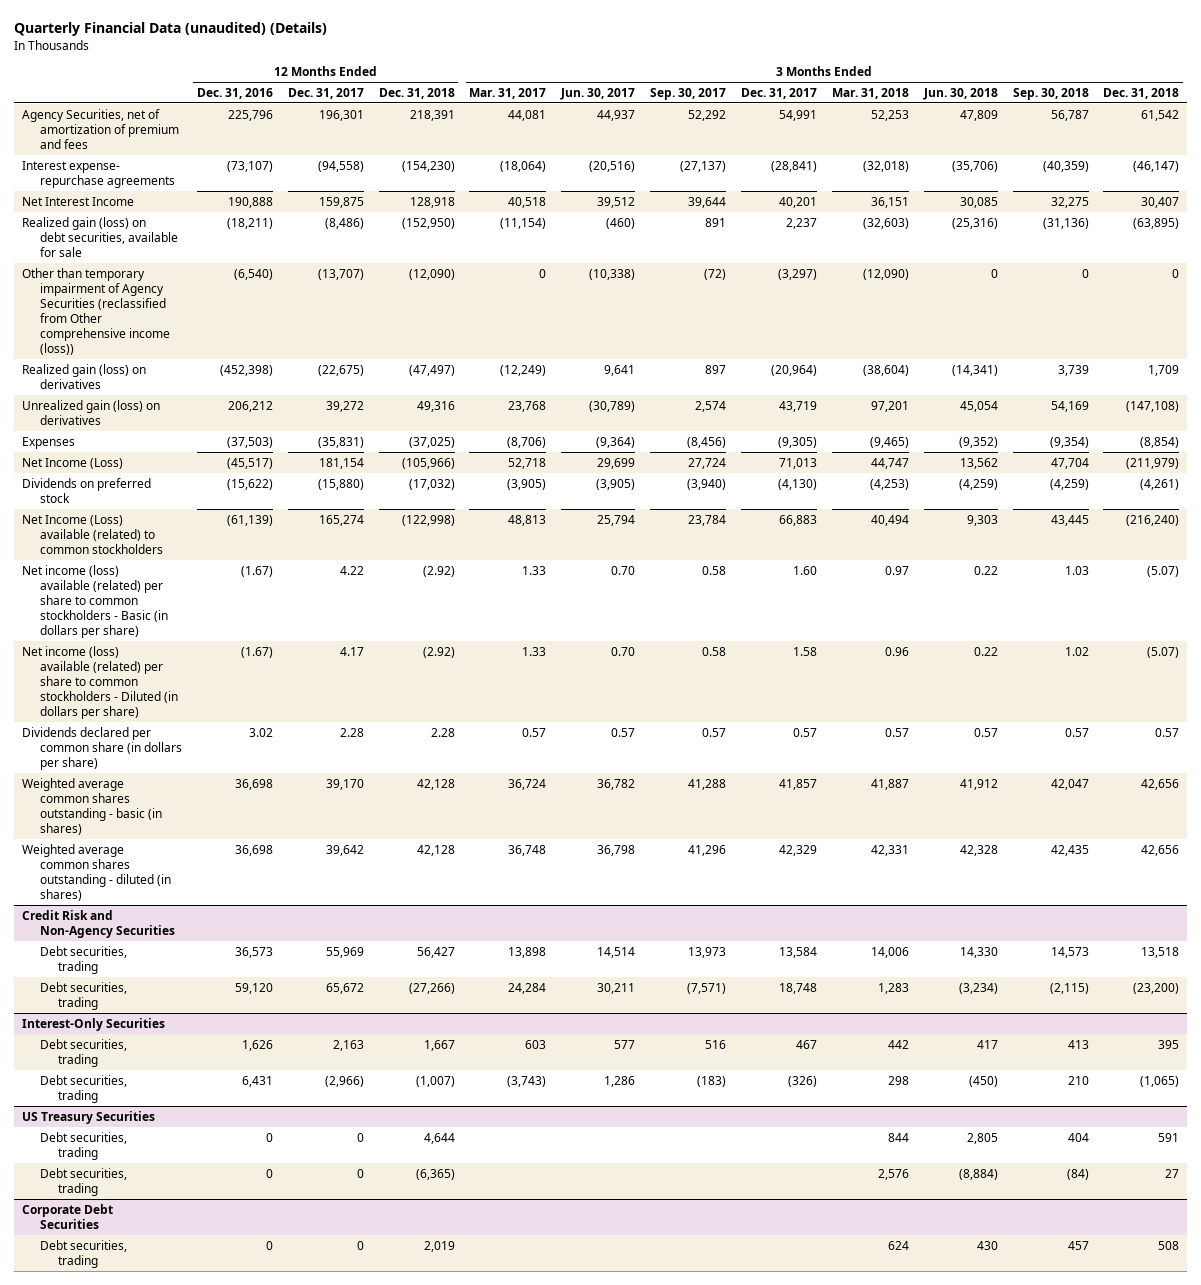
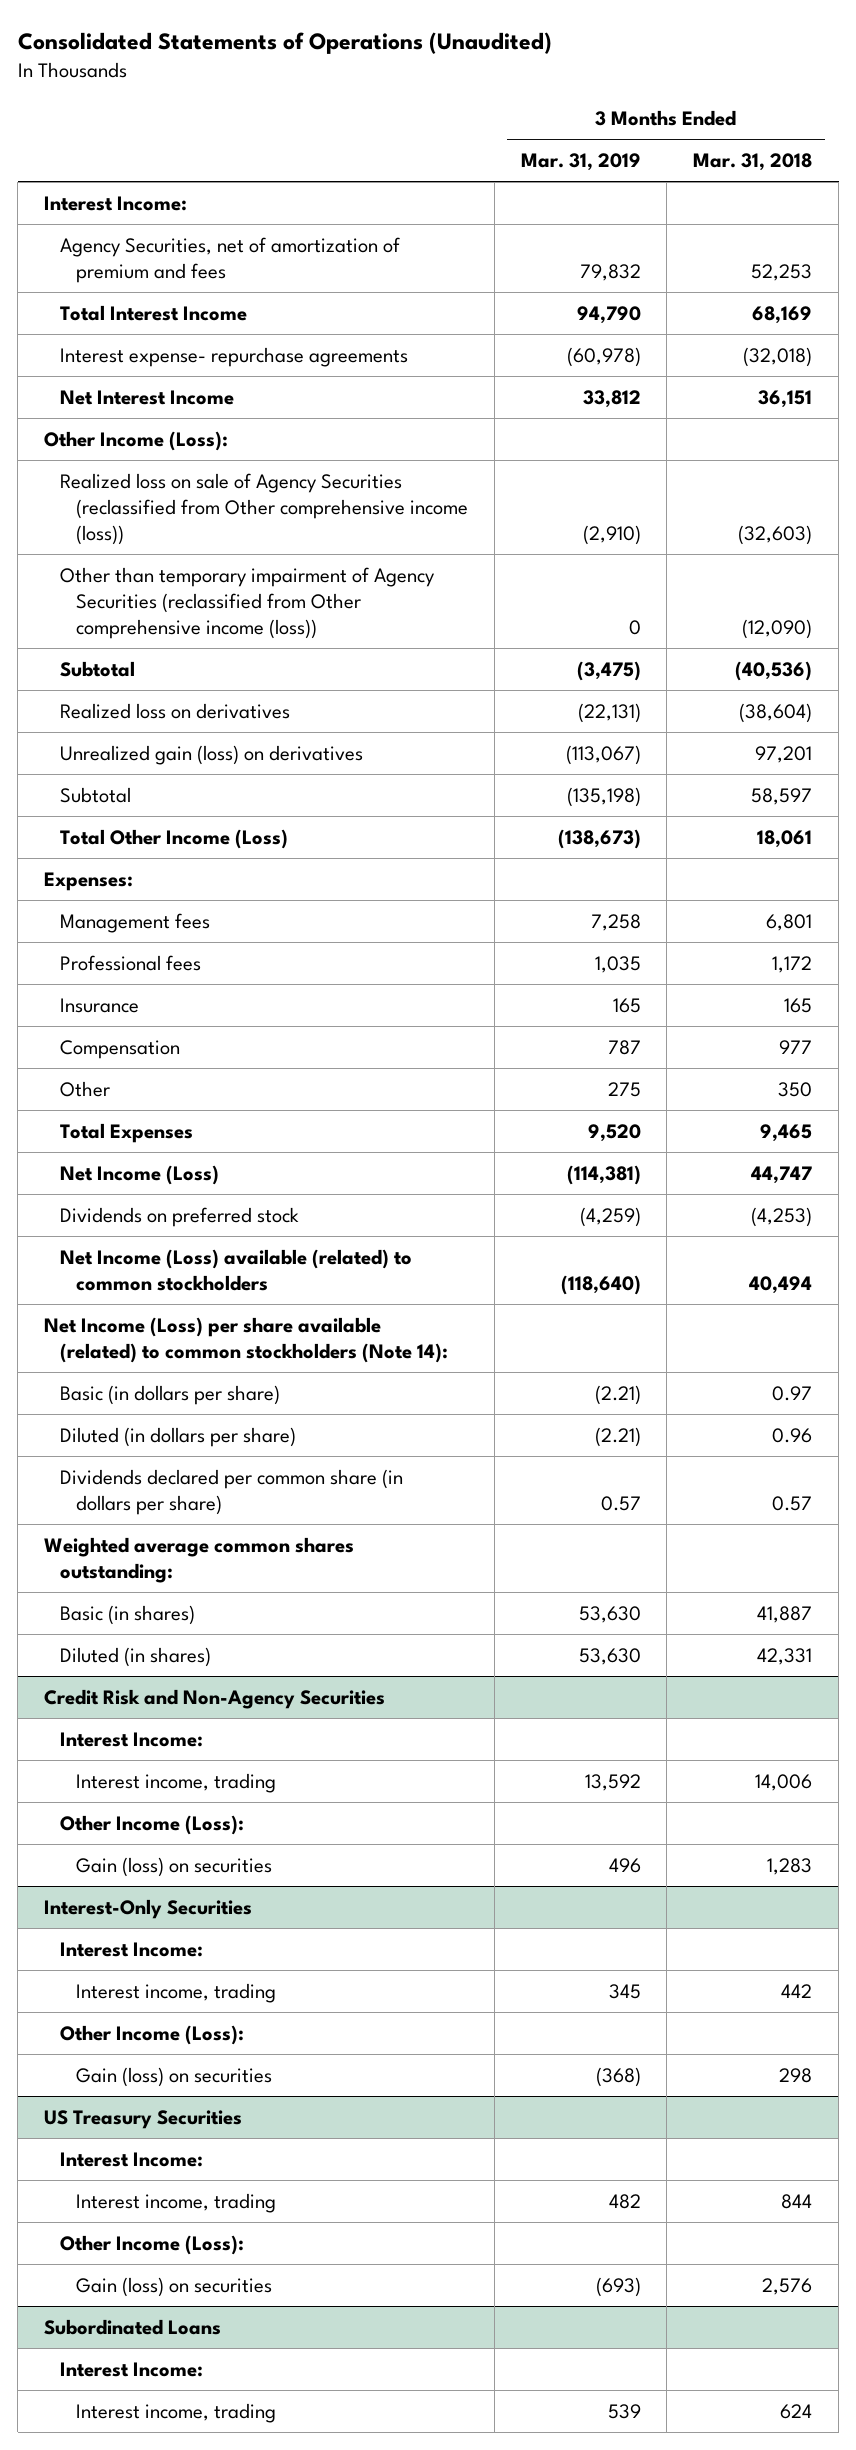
- Quarterly Financial Data (unaudited) (Details)
+ Consolidated Statements of Operations (Unaudited)
- | 12 Months Ended Dec. 31, 2016 | 12 Months Ended Dec. 31, 2017 | 12 Months Ended Dec. 31, 2018 | 3 Months Ended Mar. 31, 2017 | 3 Months Ended Jun. 30, 2017 | 3 Months Ended Sep. 30, 2017 | 3 Months Ended Dec. 31, 2017 | 3 Months Ended Mar. 31, 2018 | 3 Months Ended Jun. 30, 2018 | 3 Months Ended Sep. 30, 2018 | 3 Months Ended Dec. 31, 2018
+ | 3 Months Ended Mar. 31, 2019 | 3 Months Ended Mar. 31, 2018
+ Interest Income:
+ Total Interest Income | 94,790 | 68,169
- Realized gain (loss) on debt securities, available for sale | (18,211) | (8,486) | (152,950) | (11,154) | (460) | 891 | 2,237 | (32,603) | (25,316) | (31,136) | (63,895)
+ Other Income (Loss):
+ Realized loss on sale of Agency Securities (reclassified from Other comprehensive income (loss)) | (2,910) | (32,603)
- Realized gain (loss) on derivatives | (452,398) | (22,675) | (47,497) | (12,249) | 9,641 | 897 | (20,964) | (38,604) | (14,341) | 3,739 | 1,709
+ Subtotal | (3,475) | (40,536)
+ Realized loss on derivatives | (22,131) | (38,604)
- Expenses | (37,503) | (35,831) | (37,025) | (8,706) | (9,364) | (8,456) | (9,305) | (9,465) | (9,352) | (9,354) | (8,854)
+ Subtotal | (135,198) | 58,597
+ Total Other Income (Loss) | (138,673) | 18,061
+ Expenses:
+ Management fees | 7,258 | 6,801
+ Professional fees | 1,035 | 1,172
+ Insurance | 165 | 165
+ Compensation | 787 | 977
+ Other | 275 | 350
+ Total Expenses | 9,520 | 9,465
- Net income (loss) available (related) per share to common stockholders - Basic (in dollars per share) | (1.67) | 4.22 | (2.92) | 1.33 | 0.70 | 0.58 | 1.60 | 0.97 | 0.22 | 1.03 | (5.07)
- Net income (loss) available (related) per share to common stockholders - Diluted (in dollars per share) | (1.67) | 4.17 | (2.92) | 1.33 | 0.70 | 0.58 | 1.58 | 0.96 | 0.22 | 1.02 | (5.07)
+ Net Income (Loss) per share available (related) to common stockholders (Note 14):
+ Basic (in dollars per share) | (2.21) | 0.97
+ Diluted (in dollars per share) | (2.21) | 0.96
- Weighted average common shares outstanding - basic (in shares) | 36,698 | 39,170 | 42,128 | 36,724 | 36,782 | 41,288 | 41,857 | 41,887 | 41,912 | 42,047 | 42,656
- Weighted average common shares outstanding - diluted (in shares) | 36,698 | 39,642 | 42,128 | 36,748 | 36,798 | 41,296 | 42,329 | 42,331 | 42,328 | 42,435 | 42,656
+ Weighted average common shares outstanding:
+ Basic (in shares) | 53,630 | 41,887
+ Diluted (in shares) | 53,630 | 42,331
@ Credit Risk and Non-Agency Securities
- Debt securities, trading | 36,573 | 55,969 | 56,427 | 13,898 | 14,514 | 13,973 | 13,584 | 14,006 | 14,330 | 14,573 | 13,518
- Debt securities, trading | 59,120 | 65,672 | (27,266) | 24,284 | 30,211 | (7,571) | 18,748 | 1,283 | (3,234) | (2,115) | (23,200)
+ Interest Income:
+ Interest income, trading | 13,592 | 14,006
+ Other Income (Loss):
+ Gain (loss) on securities | 496 | 1,283
@ Interest-Only Securities
- Debt securities, trading | 1,626 | 2,163 | 1,667 | 603 | 577 | 516 | 467 | 442 | 417 | 413 | 395
- Debt securities, trading | 6,431 | (2,966) | (1,007) | (3,743) | 1,286 | (183) | (326) | 298 | (450) | 210 | (1,065)
+ Interest Income:
+ Interest income, trading | 345 | 442
+ Other Income (Loss):
+ Gain (loss) on securities | (368) | 298
@ US Treasury Securities
- Debt securities, trading | 0 | 0 | 4,644 | | | | | 844 | 2,805 | 404 | 591
- Debt securities, trading | 0 | 0 | (6,365) | | | | | 2,576 | (8,884) | (84) | 27
- Corporate Debt Securities
- Debt securities, trading | 0 | 0 | 2,019 | | | | | 624 | 430 | 457 | 508
@ US Treasury Securities
+ Interest Income:
+ Interest income, trading | 482 | 844
+ Other Income (Loss):
+ Gain (loss) on securities | (693) | 2,576
+ Subordinated Loans
+ Interest Income:
+ Interest income, trading | 539 | 624

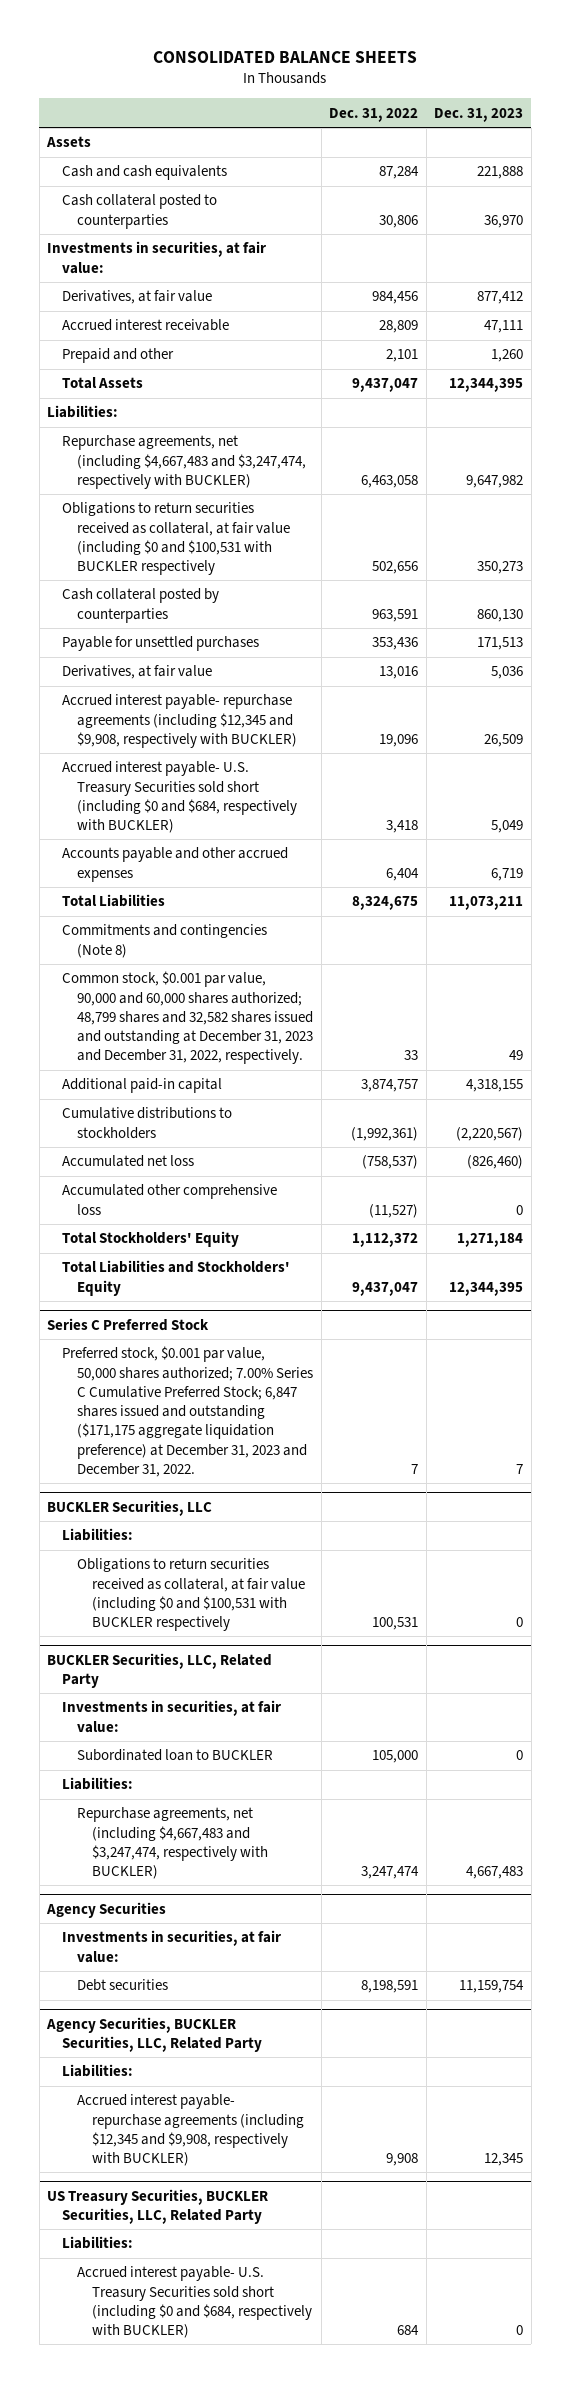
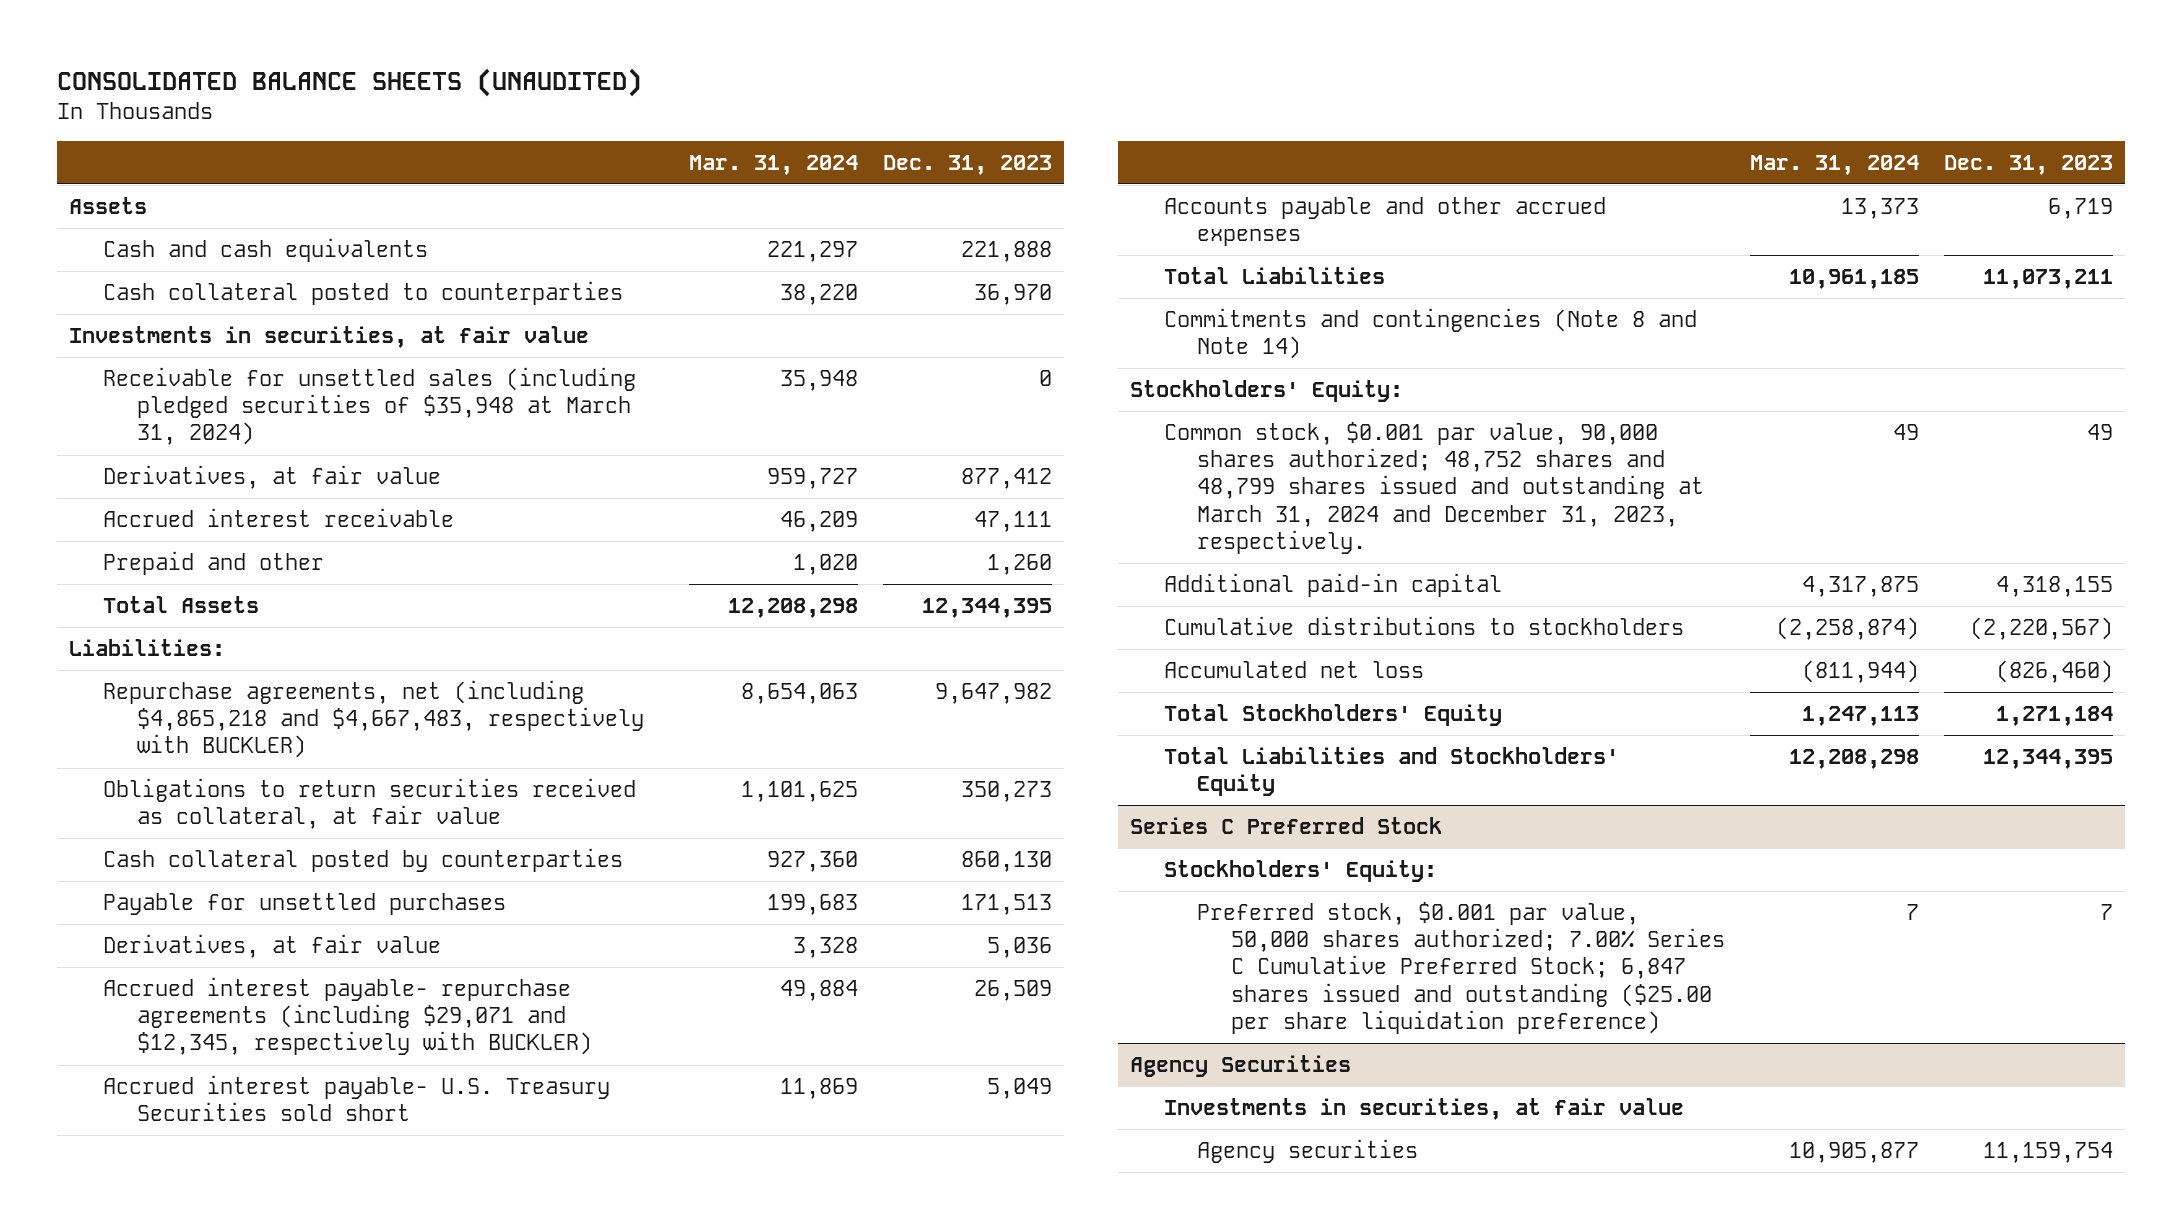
- CONSOLIDATED BALANCE SHEETS
+ CONSOLIDATED BALANCE SHEETS (UNAUDITED)
- | Dec. 31, 2022 | Dec. 31, 2023
+ | Mar. 31, 2024 | Dec. 31, 2023
- Investments in securities, at fair value:
+ Investments in securities, at fair value
+ Receivable for unsettled sales (including pledged securities of $35,948 at March 31, 2024) | 35,948 | 0
- Repurchase agreements, net (including $4,667,483 and $3,247,474, respectively with BUCKLER) | 6,463,058 | 9,647,982
- Obligations to return securities received as collateral, at fair value (including $0 and $100,531 with BUCKLER respectively | 502,656 | 350,273
+ Repurchase agreements, net (including $4,865,218 and $4,667,483, respectively with BUCKLER) | 8,654,063 | 9,647,982
+ Obligations to return securities received as collateral, at fair value | 1,101,625 | 350,273
- Accrued interest payable- repurchase agreements (including $12,345 and $9,908, respectively with BUCKLER) | 19,096 | 26,509
- Accrued interest payable- U.S. Treasury Securities sold short (including $0 and $684, respectively with BUCKLER) | 3,418 | 5,049
+ Accrued interest payable- repurchase agreements (including $29,071 and $12,345, respectively with BUCKLER) | 49,884 | 26,509
+ Accrued interest payable- U.S. Treasury Securities sold short | 11,869 | 5,049
- Commitments and contingencies (Note 8)
- Common stock, $0.001 par value, 90,000 and 60,000 shares authorized; 48,799 shares and 32,582 shares issued and outstanding at December 31, 2023 and December 31, 2022, respectively. | 33 | 49
+ Commitments and contingencies (Note 8 and Note 14)
+ Stockholders' Equity:
+ Common stock, $0.001 par value, 90,000 shares authorized; 48,752 shares and 48,799 shares issued and outstanding at March 31, 2024 and December 31, 2023, respectively. | 49 | 49
- Accumulated other comprehensive loss | (11,527) | 0
@ Series C Preferred Stock
- Preferred stock, $0.001 par value, 50,000 shares authorized; 7.00% Series C Cumulative Preferred Stock; 6,847 shares issued and outstanding ($171,175 aggregate liquidation preference) at December 31, 2023 and December 31, 2022. | 7 | 7
- BUCKLER Securities, LLC
- Liabilities:
- Obligations to return securities received as collateral, at fair value (including $0 and $100,531 with BUCKLER respectively | 100,531 | 0
- BUCKLER Securities, LLC, Related Party
- Investments in securities, at fair value:
- Subordinated loan to BUCKLER | 105,000 | 0
- Liabilities:
- Repurchase agreements, net (including $4,667,483 and $3,247,474, respectively with BUCKLER) | 3,247,474 | 4,667,483
@ Series C Preferred Stock
+ Stockholders' Equity:
+ Preferred stock, $0.001 par value, 50,000 shares authorized; 7.00% Series C Cumulative Preferred Stock; 6,847 shares issued and outstanding ($25.00 per share liquidation preference) | 7 | 7
@ Agency Securities
- Investments in securities, at fair value:
- Debt securities | 8,198,591 | 11,159,754
- Agency Securities, BUCKLER Securities, LLC, Related Party
- Liabilities:
- Accrued interest payable- repurchase agreements (including $12,345 and $9,908, respectively with BUCKLER) | 9,908 | 12,345
- US Treasury Securities, BUCKLER Securities, LLC, Related Party
- Liabilities:
- Accrued interest payable- U.S. Treasury Securities sold short (including $0 and $684, respectively with BUCKLER) | 684 | 0
@ Agency Securities
+ Investments in securities, at fair value
+ Agency securities | 10,905,877 | 11,159,754

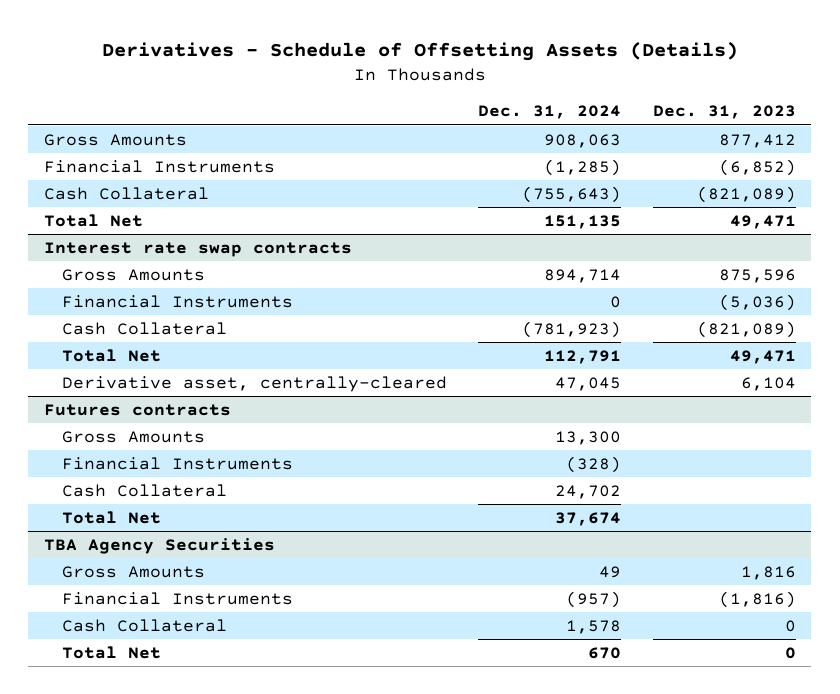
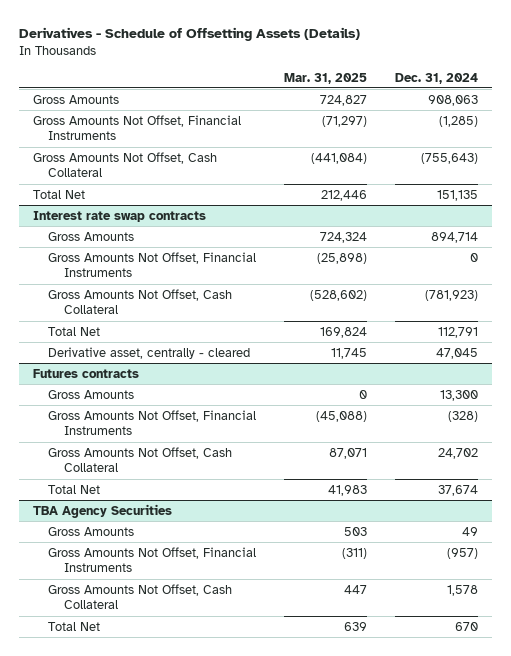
- | Dec. 31, 2024 | Dec. 31, 2023
+ | Mar. 31, 2025 | Dec. 31, 2024
- Financial Instruments | (1,285) | (6,852)
- Cash Collateral | (755,643) | (821,089)
+ Gross Amounts Not Offset, Financial Instruments | (71,297) | (1,285)
+ Gross Amounts Not Offset, Cash Collateral | (441,084) | (755,643)
@ Interest rate swap contracts
- Financial Instruments | 0 | (5,036)
- Cash Collateral | (781,923) | (821,089)
+ Gross Amounts Not Offset, Financial Instruments | (25,898) | 0
+ Gross Amounts Not Offset, Cash Collateral | (528,602) | (781,923)
- Derivative asset, centrally-cleared | 47,045 | 6,104
+ Derivative asset, centrally - cleared | 11,745 | 47,045
@ Futures contracts
- Financial Instruments | (328) |
- Cash Collateral | 24,702 |
+ Gross Amounts Not Offset, Financial Instruments | (45,088) | (328)
+ Gross Amounts Not Offset, Cash Collateral | 87,071 | 24,702
@ TBA Agency Securities
- Financial Instruments | (957) | (1,816)
- Cash Collateral | 1,578 | 0
+ Gross Amounts Not Offset, Financial Instruments | (311) | (957)
+ Gross Amounts Not Offset, Cash Collateral | 447 | 1,578

